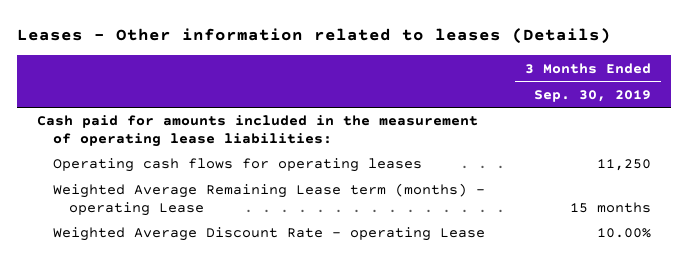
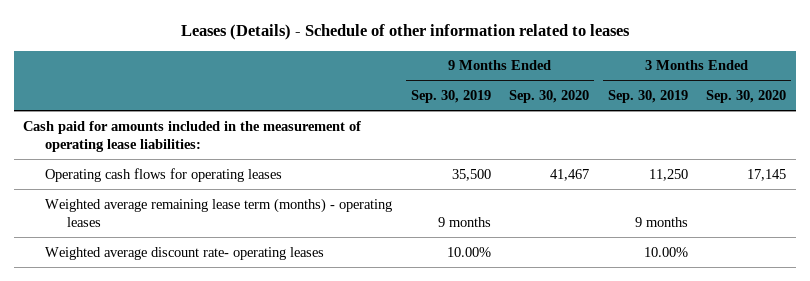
- Leases - Other information related to leases (Details)
+ Leases (Details) - Schedule of other information related to leases
- | 3 Months Ended Sep. 30, 2019
+ | 9 Months Ended Sep. 30, 2019 | 9 Months Ended Sep. 30, 2020 | 3 Months Ended Sep. 30, 2019 | 3 Months Ended Sep. 30, 2020
- Weighted Average Remaining Lease term (months) - operating Lease | 15 months
- Weighted Average Discount Rate - operating Lease | 10.00%
+ Weighted average remaining lease term (months) - operating leases | 9 months | | 9 months |
+ Weighted average discount rate- operating leases | 10.00% | | 10.00% |

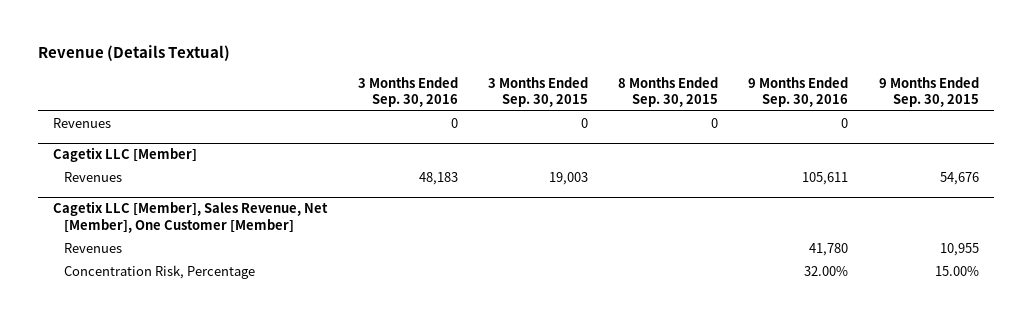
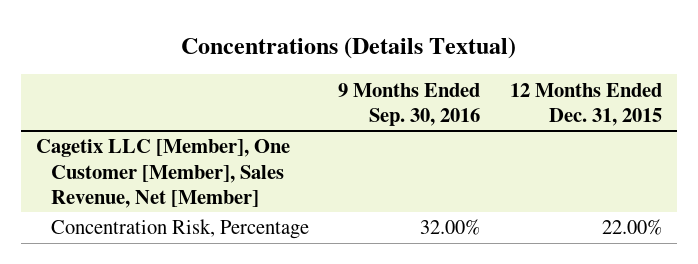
- Revenue (Details Textual)
+ Concentrations (Details Textual)
- | 3 Months Ended Sep. 30, 2016 | 3 Months Ended Sep. 30, 2015 | 8 Months Ended Sep. 30, 2015 | 9 Months Ended Sep. 30, 2016 | 9 Months Ended Sep. 30, 2015
+ | 9 Months Ended Sep. 30, 2016 | 12 Months Ended Dec. 31, 2015
- Revenues | 0 | 0 | 0 | 0 |
- Cagetix LLC [Member]
- Revenues | 48,183 | 19,003 | | 105,611 | 54,676
- Cagetix LLC [Member], Sales Revenue, Net [Member], One Customer [Member]
- Revenues | | | | 41,780 | 10,955
+ Cagetix LLC [Member], One Customer [Member], Sales Revenue, Net [Member]

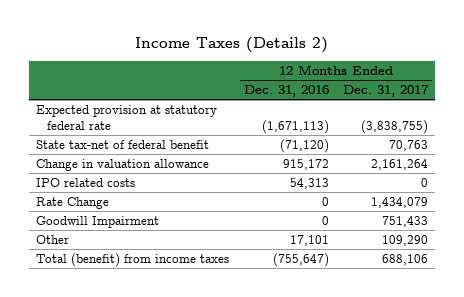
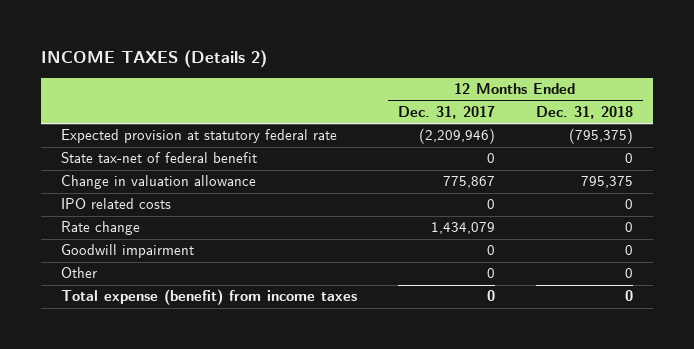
- Income Taxes (Details 2)
+ INCOME TAXES (Details 2)
- | 12 Months Ended Dec. 31, 2016 | 12 Months Ended Dec. 31, 2017
+ | 12 Months Ended Dec. 31, 2017 | 12 Months Ended Dec. 31, 2018
- Expected provision at statutory federal rate | (1,671,113) | (3,838,755)
- State tax-net of federal benefit | (71,120) | 70,763
- Change in valuation allowance | 915,172 | 2,161,264
+ Expected provision at statutory federal rate | (2,209,946) | (795,375)
+ State tax-net of federal benefit | 0 | 0
+ Change in valuation allowance | 775,867 | 795,375
- Rate Change | 0 | 1,434,079
- Goodwill Impairment | 0 | 751,433
- Other | 17,101 | 109,290
- Total (benefit) from income taxes | (755,647) | 688,106
+ Rate change | 1,434,079 | 0
+ Goodwill impairment | 0 | 0
+ Other | 0 | 0
+ Total expense (benefit) from income taxes | 0 | 0

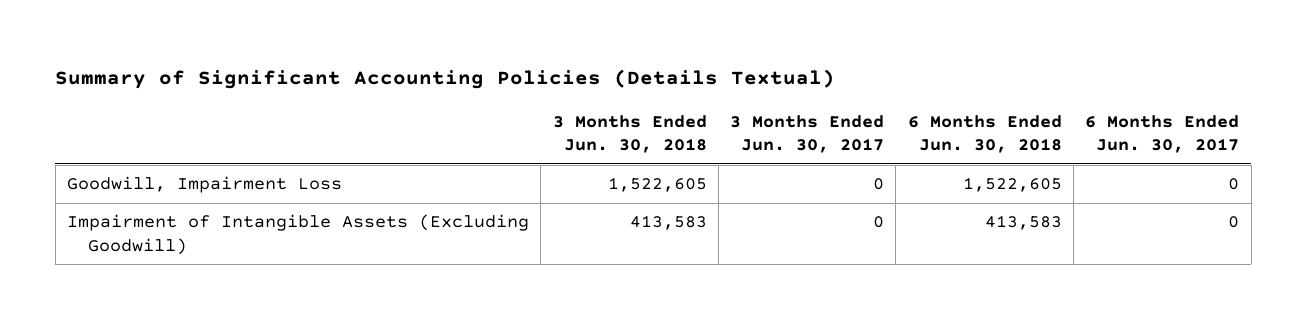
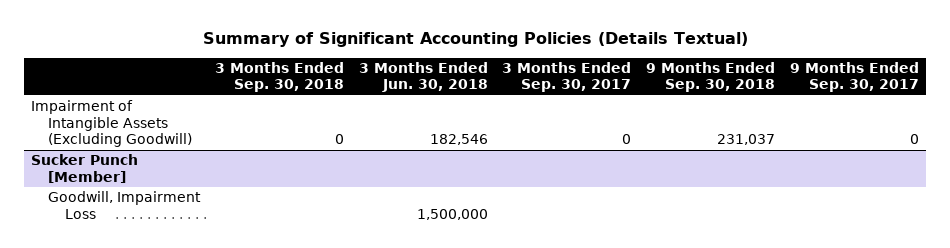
- | 3 Months Ended Jun. 30, 2018 | 3 Months Ended Jun. 30, 2017 | 6 Months Ended Jun. 30, 2018 | 6 Months Ended Jun. 30, 2017
+ | 3 Months Ended Sep. 30, 2018 | 3 Months Ended Jun. 30, 2018 | 3 Months Ended Sep. 30, 2017 | 9 Months Ended Sep. 30, 2018 | 9 Months Ended Sep. 30, 2017
- Goodwill, Impairment Loss | 1,522,605 | 0 | 1,522,605 | 0
- Impairment of Intangible Assets (Excluding Goodwill) | 413,583 | 0 | 413,583 | 0
+ Impairment of Intangible Assets (Excluding Goodwill) | 0 | 182,546 | 0 | 231,037 | 0
+ Sucker Punch [Member]
+ Goodwill, Impairment Loss | | 1,500,000 | | |

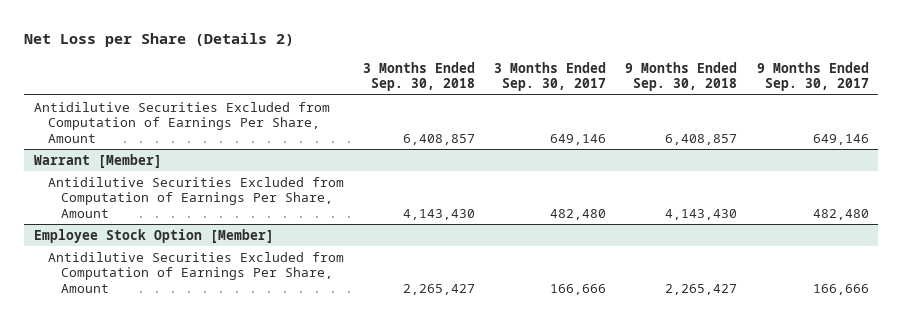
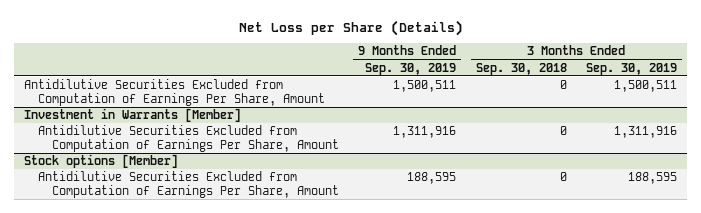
- Net Loss per Share (Details 2)
+ Net Loss per Share (Details)
- | 3 Months Ended Sep. 30, 2018 | 3 Months Ended Sep. 30, 2017 | 9 Months Ended Sep. 30, 2018 | 9 Months Ended Sep. 30, 2017
+ | 9 Months Ended Sep. 30, 2019 | 3 Months Ended Sep. 30, 2018 | 3 Months Ended Sep. 30, 2019
- Antidilutive Securities Excluded from Computation of Earnings Per Share, Amount | 6,408,857 | 649,146 | 6,408,857 | 649,146
- Warrant [Member]
- Antidilutive Securities Excluded from Computation of Earnings Per Share, Amount | 4,143,430 | 482,480 | 4,143,430 | 482,480
- Employee Stock Option [Member]
- Antidilutive Securities Excluded from Computation of Earnings Per Share, Amount | 2,265,427 | 166,666 | 2,265,427 | 166,666
+ Antidilutive Securities Excluded from Computation of Earnings Per Share, Amount | 1,500,511 | 0 | 1,500,511
+ Investment in Warrants [Member]
+ Antidilutive Securities Excluded from Computation of Earnings Per Share, Amount | 1,311,916 | 0 | 1,311,916
+ Stock options [Member]
+ Antidilutive Securities Excluded from Computation of Earnings Per Share, Amount | 188,595 | 0 | 188,595

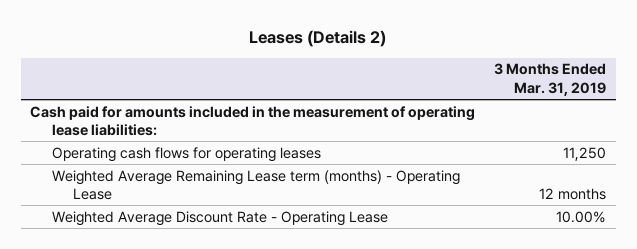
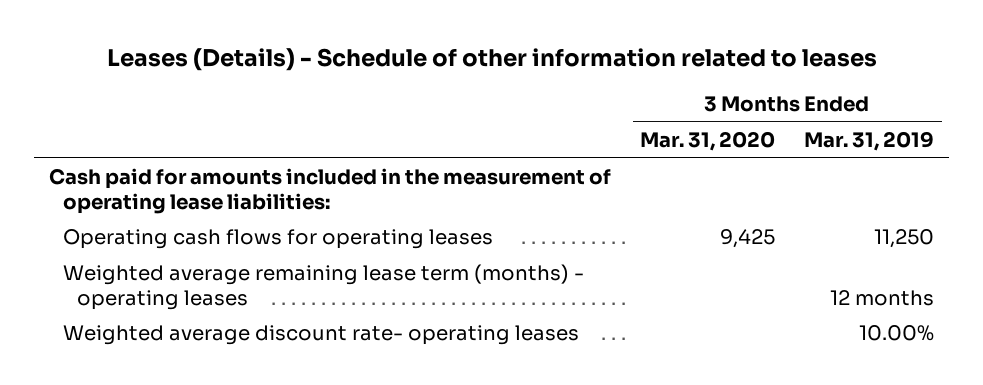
- Leases (Details 2)
+ Leases (Details) - Schedule of other information related to leases
- | 3 Months Ended Mar. 31, 2019
+ | 3 Months Ended Mar. 31, 2020 | 3 Months Ended Mar. 31, 2019
- Weighted Average Remaining Lease term (months) - Operating Lease | 12 months
- Weighted Average Discount Rate - Operating Lease | 10.00%
+ Weighted average remaining lease term (months) - operating leases | | 12 months
+ Weighted average discount rate- operating leases | | 10.00%

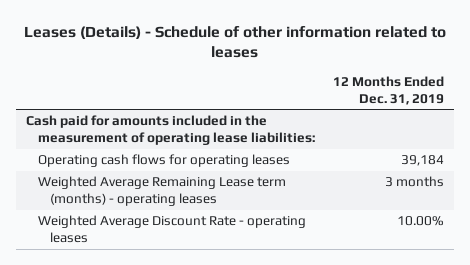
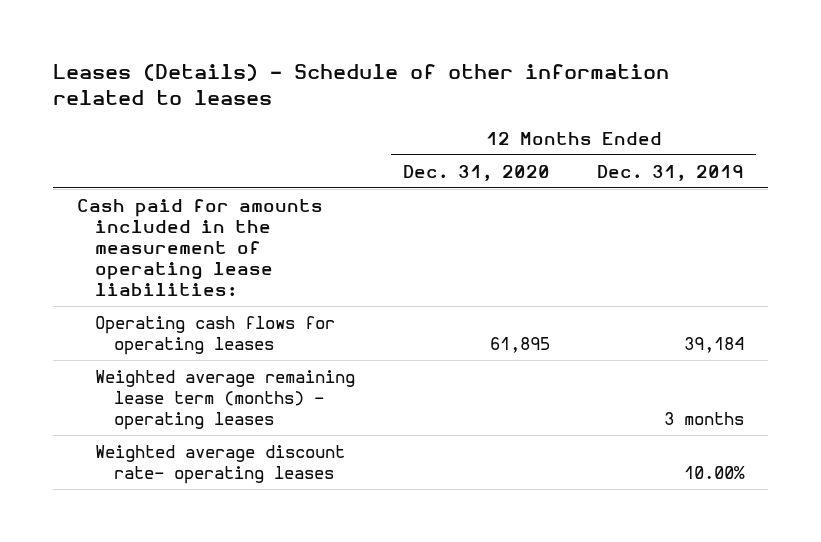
- | 12 Months Ended Dec. 31, 2019
+ | 12 Months Ended Dec. 31, 2020 | 12 Months Ended Dec. 31, 2019
- Weighted Average Remaining Lease term (months) - operating leases | 3 months
- Weighted Average Discount Rate - operating leases | 10.00%
+ Weighted average remaining lease term (months) - operating leases | | 3 months
+ Weighted average discount rate- operating leases | | 10.00%

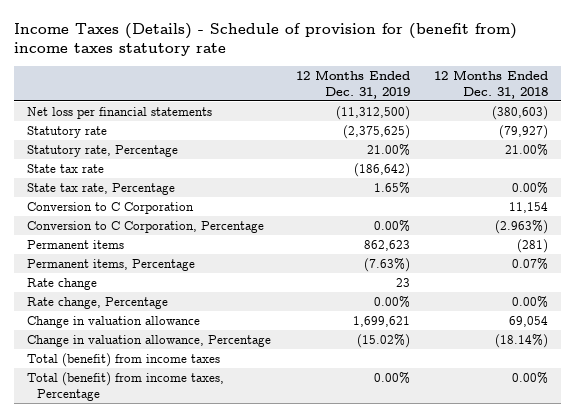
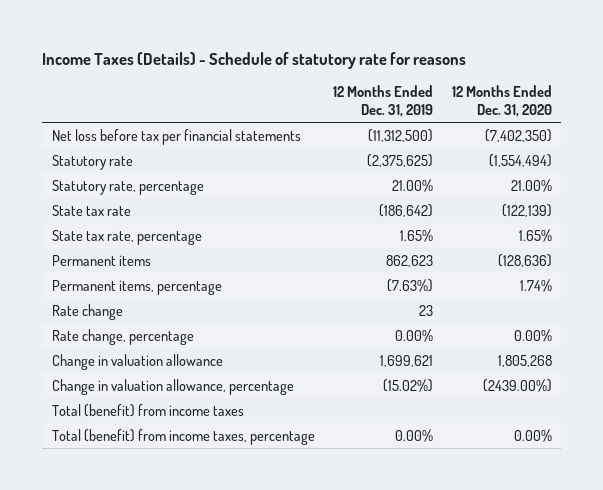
- Income Taxes (Details) - Schedule of provision for (benefit from) income taxes statutory rate
+ Income Taxes (Details) - Schedule of statutory rate for reasons
- | 12 Months Ended Dec. 31, 2019 | 12 Months Ended Dec. 31, 2018
+ | 12 Months Ended Dec. 31, 2019 | 12 Months Ended Dec. 31, 2020
- Net loss per financial statements | (11,312,500) | (380,603)
+ Net loss before tax per financial statements | (11,312,500) | (7,402,350)
- Statutory rate, Percentage | 21.00% | 21.00%
+ Statutory rate, percentage | 21.00% | 21.00%
- State tax rate, Percentage | 1.65% | 0.00%
- Conversion to C Corporation | | 11,154
- Conversion to C Corporation, Percentage | 0.00% | (2.963%)
+ State tax rate, percentage | 1.65% | 1.65%
- Permanent items, Percentage | (7.63%) | 0.07%
+ Permanent items, percentage | (7.63%) | 1.74%
- Rate change, Percentage | 0.00% | 0.00%
+ Rate change, percentage | 0.00% | 0.00%
- Change in valuation allowance, Percentage | (15.02%) | (18.14%)
+ Change in valuation allowance, percentage | (15.02%) | (2439.00%)
- Total (benefit) from income taxes, Percentage | 0.00% | 0.00%
+ Total (benefit) from income taxes, percentage | 0.00% | 0.00%

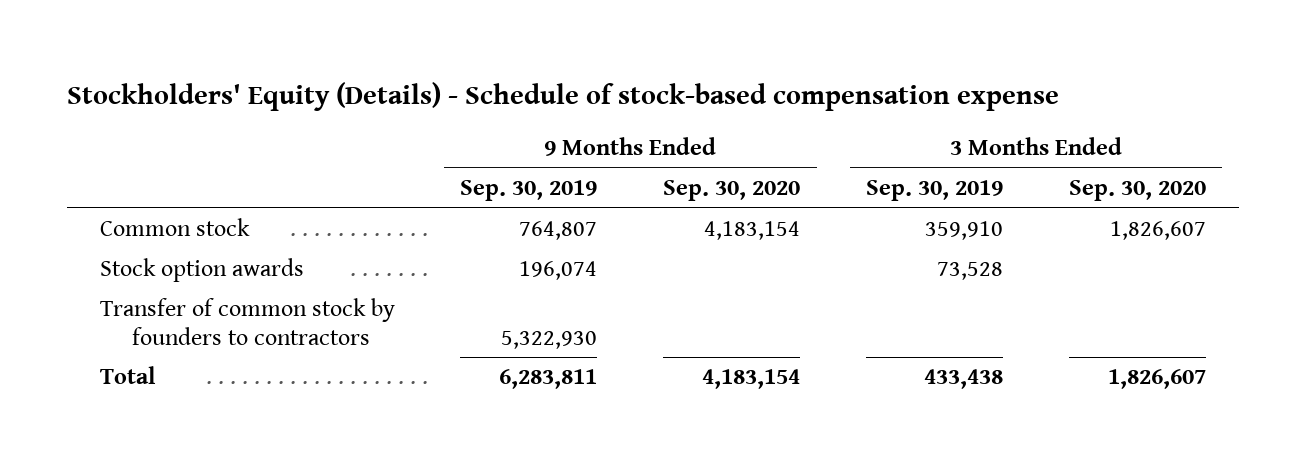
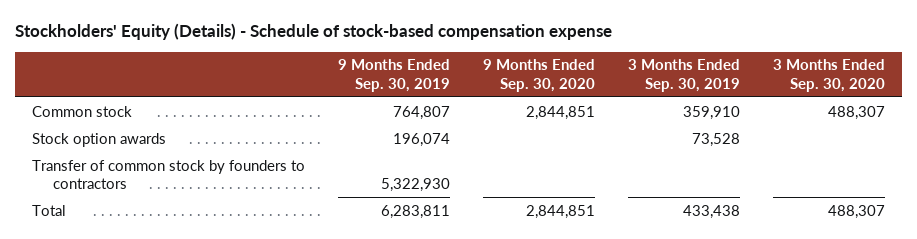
- Common stock | 764,807 | 4,183,154 | 359,910 | 1,826,607
+ Common stock | 764,807 | 2,844,851 | 359,910 | 488,307
- Total | 6,283,811 | 4,183,154 | 433,438 | 1,826,607
+ Total | 6,283,811 | 2,844,851 | 433,438 | 488,307

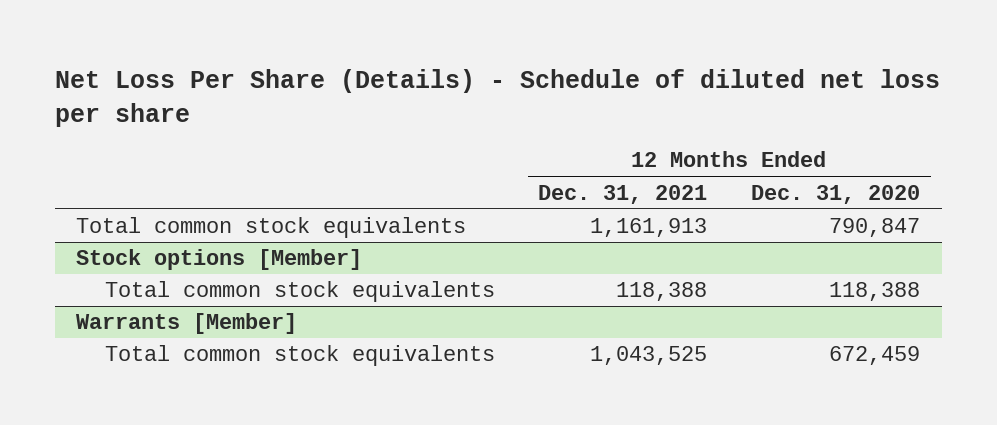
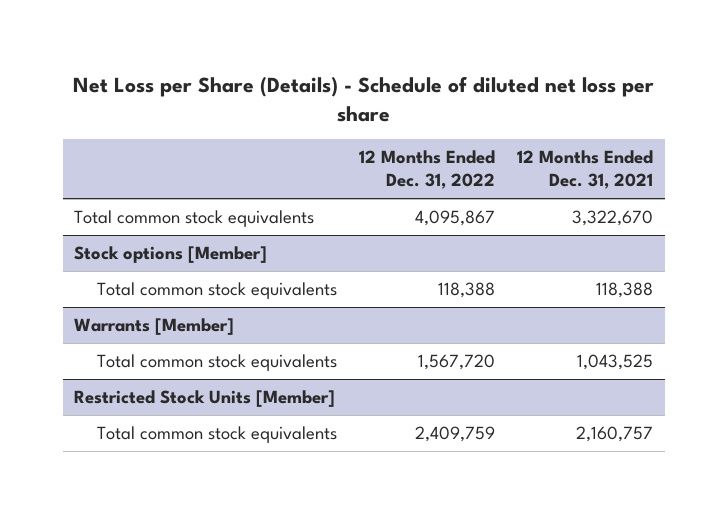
- Net Loss Per Share (Details) - Schedule of diluted net loss per share
+ Net Loss per Share (Details) - Schedule of diluted net loss per share
- | 12 Months Ended Dec. 31, 2021 | 12 Months Ended Dec. 31, 2020
+ | 12 Months Ended Dec. 31, 2022 | 12 Months Ended Dec. 31, 2021
- Total common stock equivalents | 1,161,913 | 790,847
+ Total common stock equivalents | 4,095,867 | 3,322,670
+ Restricted Stock Units [Member]
+ Total common stock equivalents | 2,409,759 | 2,160,757

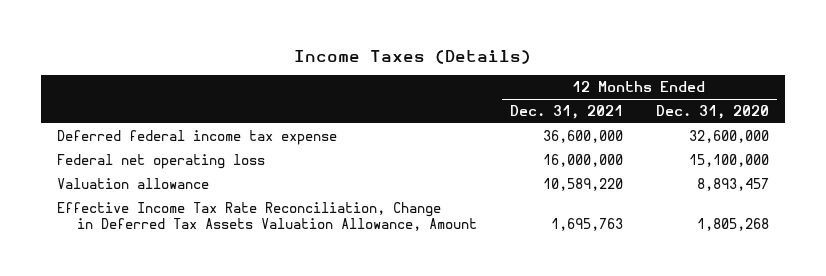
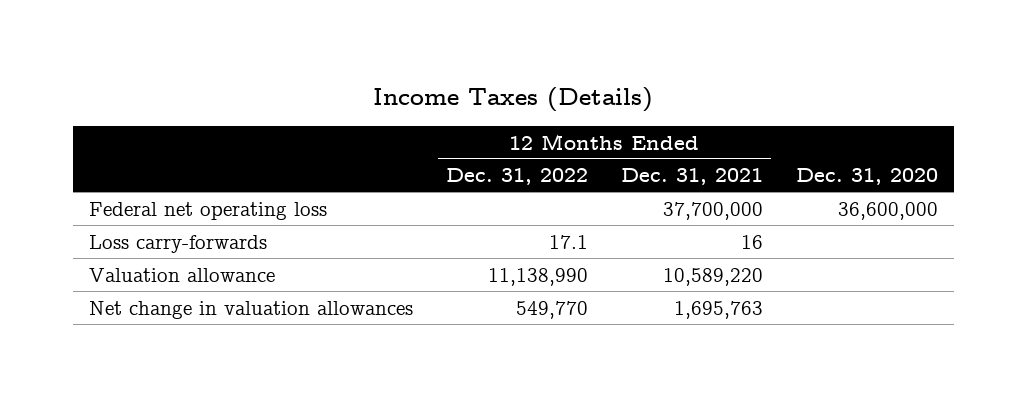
- | 12 Months Ended Dec. 31, 2021 | 12 Months Ended Dec. 31, 2020
+ | 12 Months Ended Dec. 31, 2022 | 12 Months Ended Dec. 31, 2021 | Dec. 31, 2020
- Deferred federal income tax expense | 36,600,000 | 32,600,000
- Federal net operating loss | 16,000,000 | 15,100,000
+ Federal net operating loss | | 37,700,000 | 36,600,000
+ Loss carry-forwards | 17.1 | 16 |
- Effective Income Tax Rate Reconciliation, Change in Deferred Tax Assets Valuation Allowance, Amount | 1,695,763 | 1,805,268
+ Net change in valuation allowances | 549,770 | 1,695,763 |

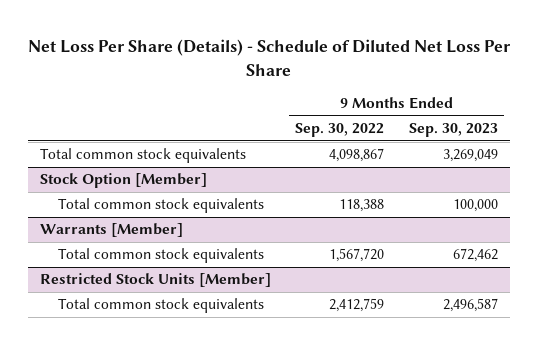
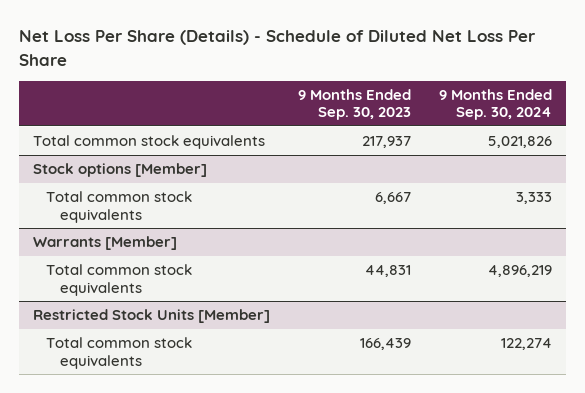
- | 9 Months Ended Sep. 30, 2022 | 9 Months Ended Sep. 30, 2023
+ | 9 Months Ended Sep. 30, 2023 | 9 Months Ended Sep. 30, 2024
- Total common stock equivalents | 4,098,867 | 3,269,049
- Stock Option [Member]
- Total common stock equivalents | 118,388 | 100,000
+ Total common stock equivalents | 217,937 | 5,021,826
+ Stock options [Member]
+ Total common stock equivalents | 6,667 | 3,333
@ Warrants [Member]
- Total common stock equivalents | 1,567,720 | 672,462
+ Total common stock equivalents | 44,831 | 4,896,219
@ Restricted Stock Units [Member]
- Total common stock equivalents | 2,412,759 | 2,496,587
+ Total common stock equivalents | 166,439 | 122,274

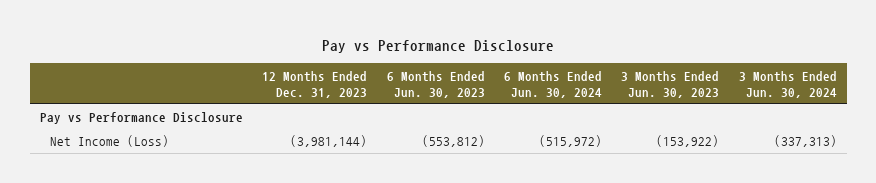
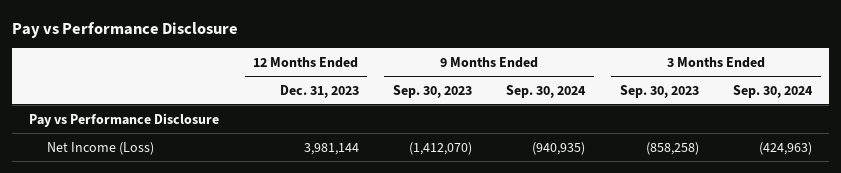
- | 12 Months Ended Dec. 31, 2023 | 6 Months Ended Jun. 30, 2023 | 6 Months Ended Jun. 30, 2024 | 3 Months Ended Jun. 30, 2023 | 3 Months Ended Jun. 30, 2024
+ | 12 Months Ended Dec. 31, 2023 | 9 Months Ended Sep. 30, 2023 | 9 Months Ended Sep. 30, 2024 | 3 Months Ended Sep. 30, 2023 | 3 Months Ended Sep. 30, 2024
- Net Income (Loss) | (3,981,144) | (553,812) | (515,972) | (153,922) | (337,313)
+ Net Income (Loss) | 3,981,144 | (1,412,070) | (940,935) | (858,258) | (424,963)

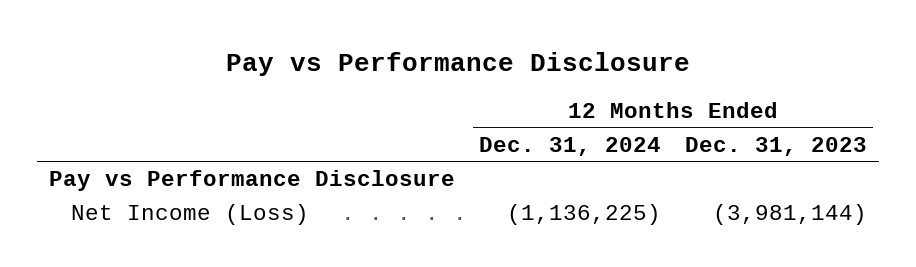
- | 12 Months Ended Dec. 31, 2023 | 9 Months Ended Sep. 30, 2023 | 9 Months Ended Sep. 30, 2024 | 3 Months Ended Sep. 30, 2023 | 3 Months Ended Sep. 30, 2024
+ | 12 Months Ended Dec. 31, 2024 | 12 Months Ended Dec. 31, 2023
- Net Income (Loss) | 3,981,144 | (1,412,070) | (940,935) | (858,258) | (424,963)
+ Net Income (Loss) | (1,136,225) | (3,981,144)

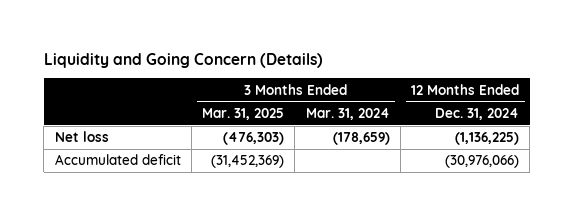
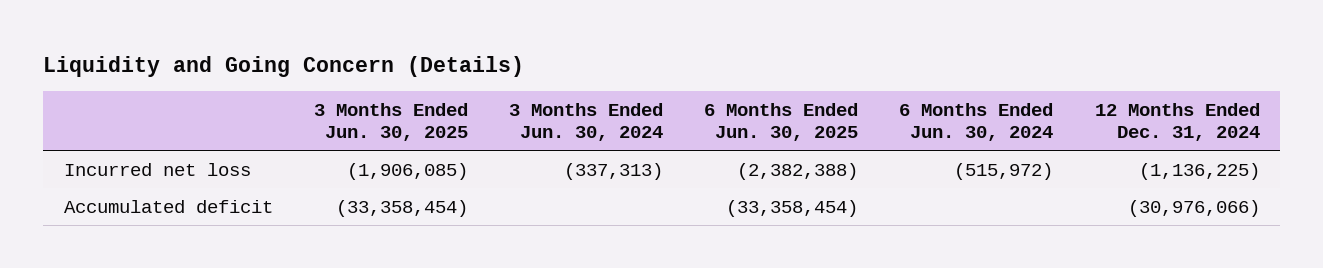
- | 3 Months Ended Mar. 31, 2025 | 3 Months Ended Mar. 31, 2024 | 12 Months Ended Dec. 31, 2024
+ | 3 Months Ended Jun. 30, 2025 | 3 Months Ended Jun. 30, 2024 | 6 Months Ended Jun. 30, 2025 | 6 Months Ended Jun. 30, 2024 | 12 Months Ended Dec. 31, 2024
- Net loss | (476,303) | (178,659) | (1,136,225)
+ Incurred net loss | (1,906,085) | (337,313) | (2,382,388) | (515,972) | (1,136,225)

